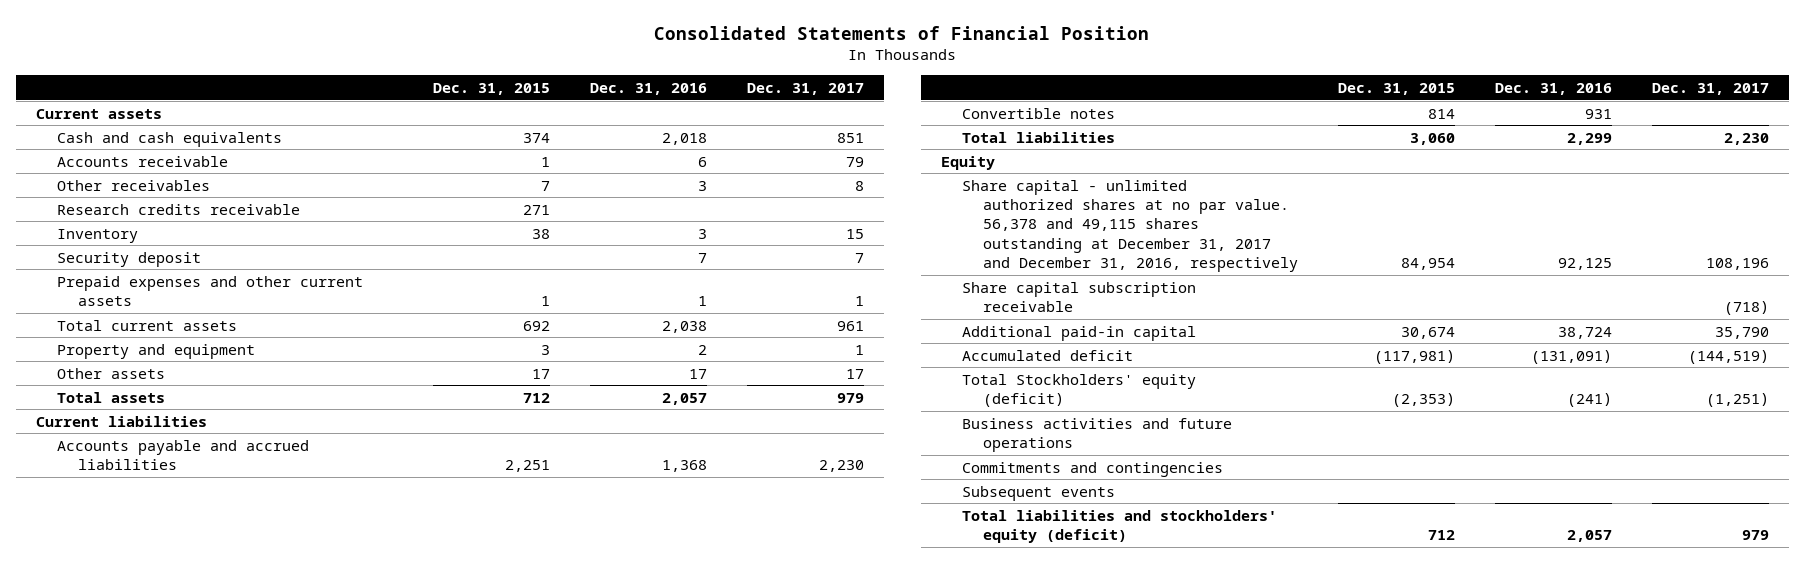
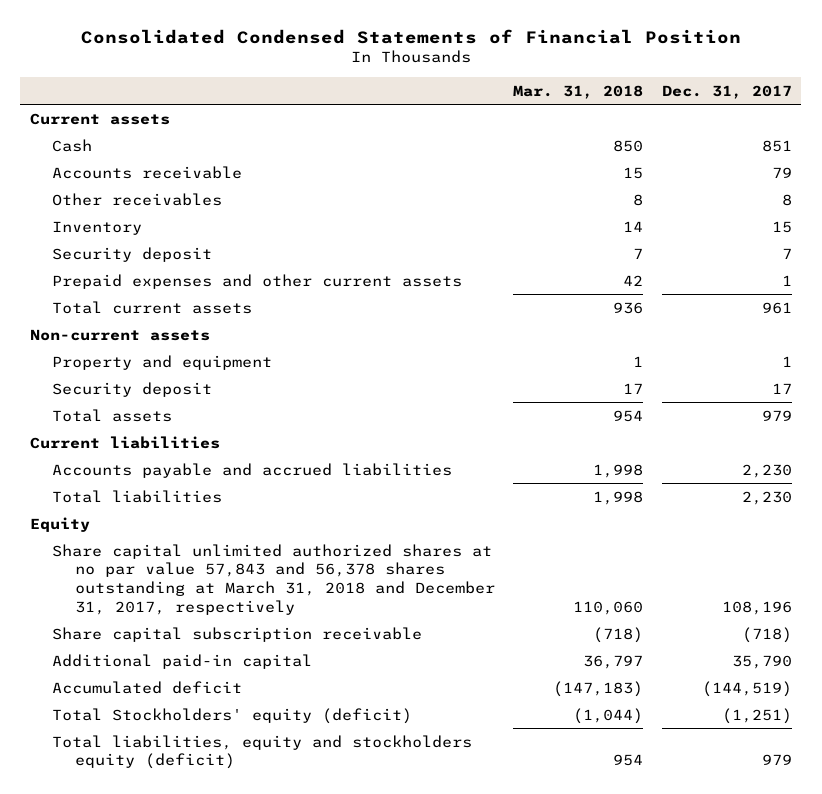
- Consolidated Statements of Financial Position
+ Consolidated Condensed Statements of Financial Position
- | Dec. 31, 2015 | Dec. 31, 2016 | Dec. 31, 2017
+ | Mar. 31, 2018 | Dec. 31, 2017
- Cash and cash equivalents | 374 | 2,018 | 851
+ Cash | 850 | 851
- Research credits receivable | 271 | |
+ Non-current assets
- Other assets | 17 | 17 | 17
+ Security deposit | 17 | 17
- Convertible notes | 814 | 931 |
- Share capital - unlimited authorized shares at no par value. 56,378 and 49,115 shares outstanding at December 31, 2017 and December 31, 2016, respectively | 84,954 | 92,125 | 108,196
+ Share capital unlimited authorized shares at no par value 57,843 and 56,378 shares outstanding at March 31, 2018 and December 31, 2017, respectively | 110,060 | 108,196
- Business activities and future operations
- Commitments and contingencies
- Subsequent events
- Total liabilities and stockholders' equity (deficit) | 712 | 2,057 | 979
+ Total liabilities, equity and stockholders equity (deficit) | 954 | 979

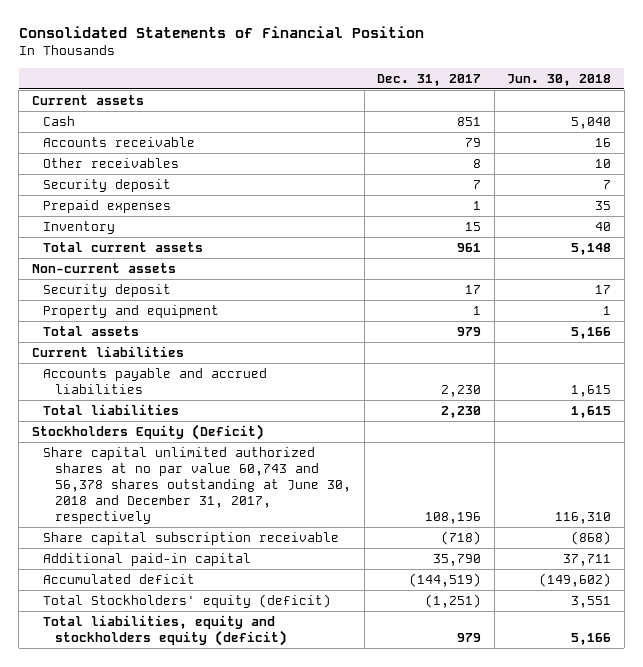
- Consolidated Condensed Statements of Financial Position
+ Consolidated Statements of Financial Position
- | Mar. 31, 2018 | Dec. 31, 2017
+ | Dec. 31, 2017 | Jun. 30, 2018
- Prepaid expenses and other current assets | 42 | 1
+ Prepaid expenses | 1 | 35
moved down: Inventory | 15 | 40
moved down: Property and equipment | 1 | 1
- Equity
- Share capital unlimited authorized shares at no par value 57,843 and 56,378 shares outstanding at March 31, 2018 and December 31, 2017, respectively | 110,060 | 108,196
+ Stockholders Equity (Deficit)
+ Share capital unlimited authorized shares at no par value 60,743 and 56,378 shares outstanding at June 30, 2018 and December 31, 2017, respectively | 108,196 | 116,310

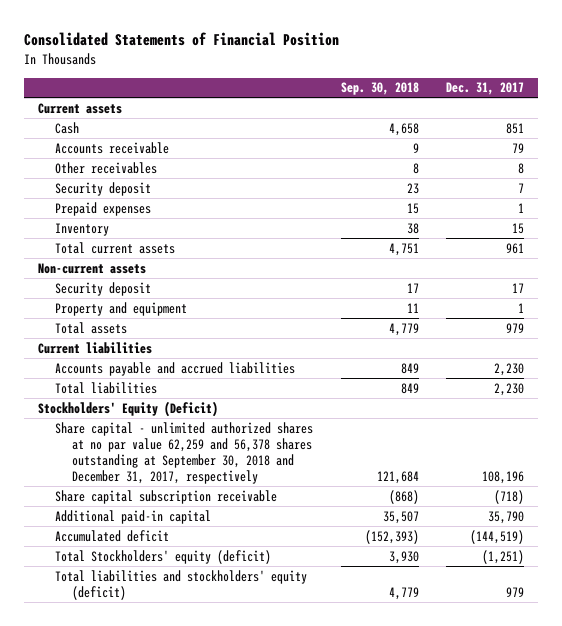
- | Dec. 31, 2017 | Jun. 30, 2018
+ | Sep. 30, 2018 | Dec. 31, 2017
- Stockholders Equity (Deficit)
- Share capital unlimited authorized shares at no par value 60,743 and 56,378 shares outstanding at June 30, 2018 and December 31, 2017, respectively | 108,196 | 116,310
+ Stockholders' Equity (Deficit)
+ Share capital - unlimited authorized shares at no par value 62,259 and 56,378 shares outstanding at September 30, 2018 and December 31, 2017, respectively | 121,684 | 108,196
- Total liabilities, equity and stockholders equity (deficit) | 979 | 5,166
+ Total liabilities and stockholders' equity (deficit) | 4,779 | 979

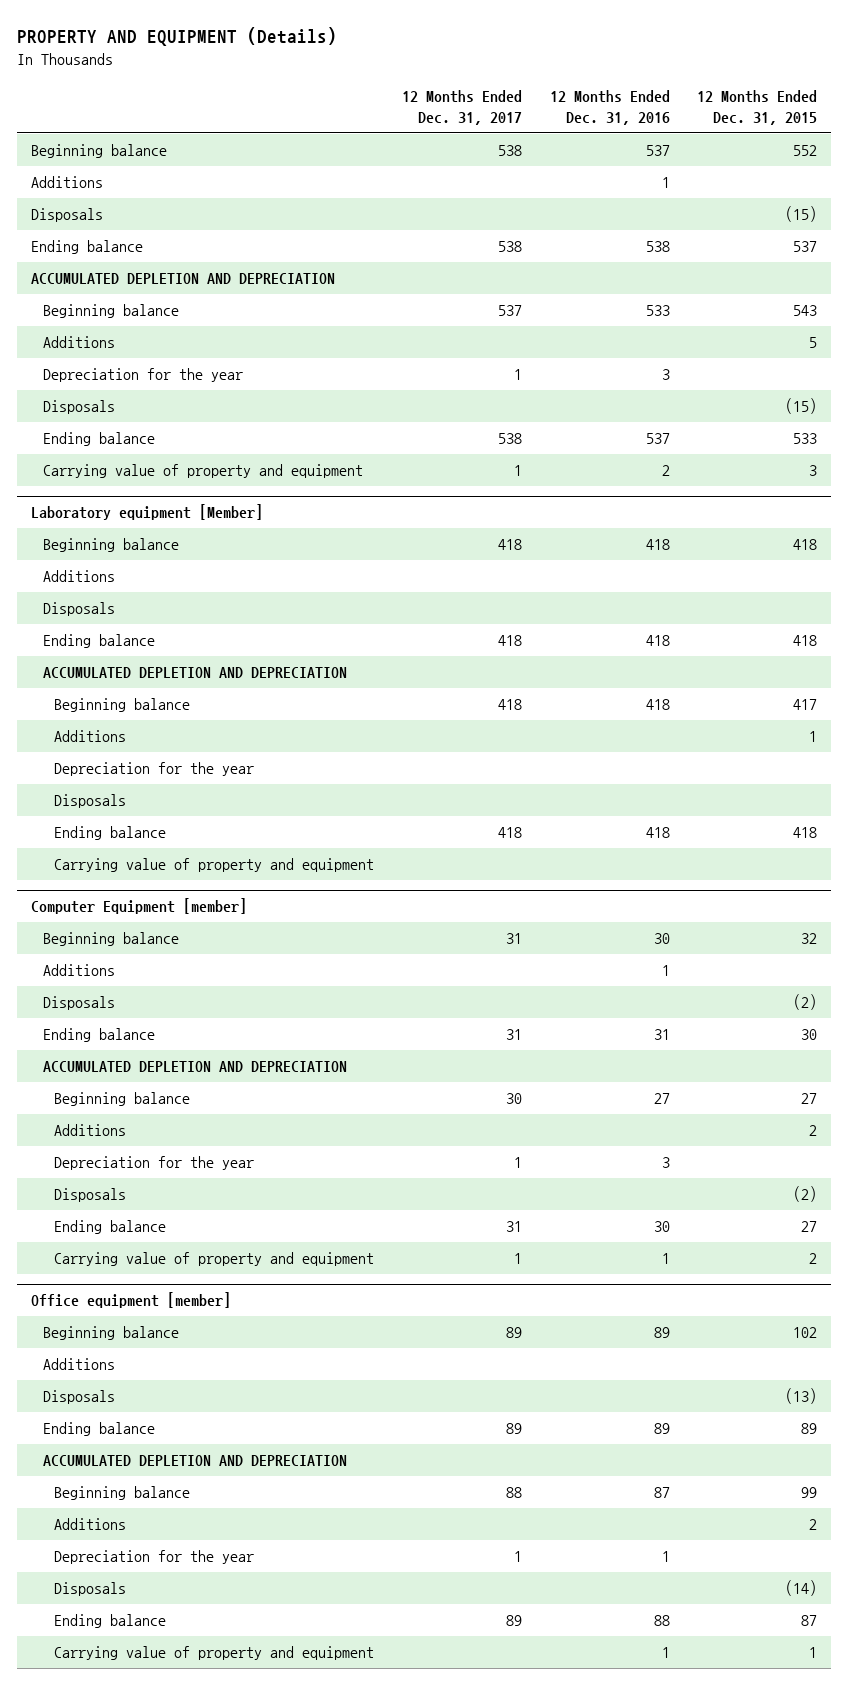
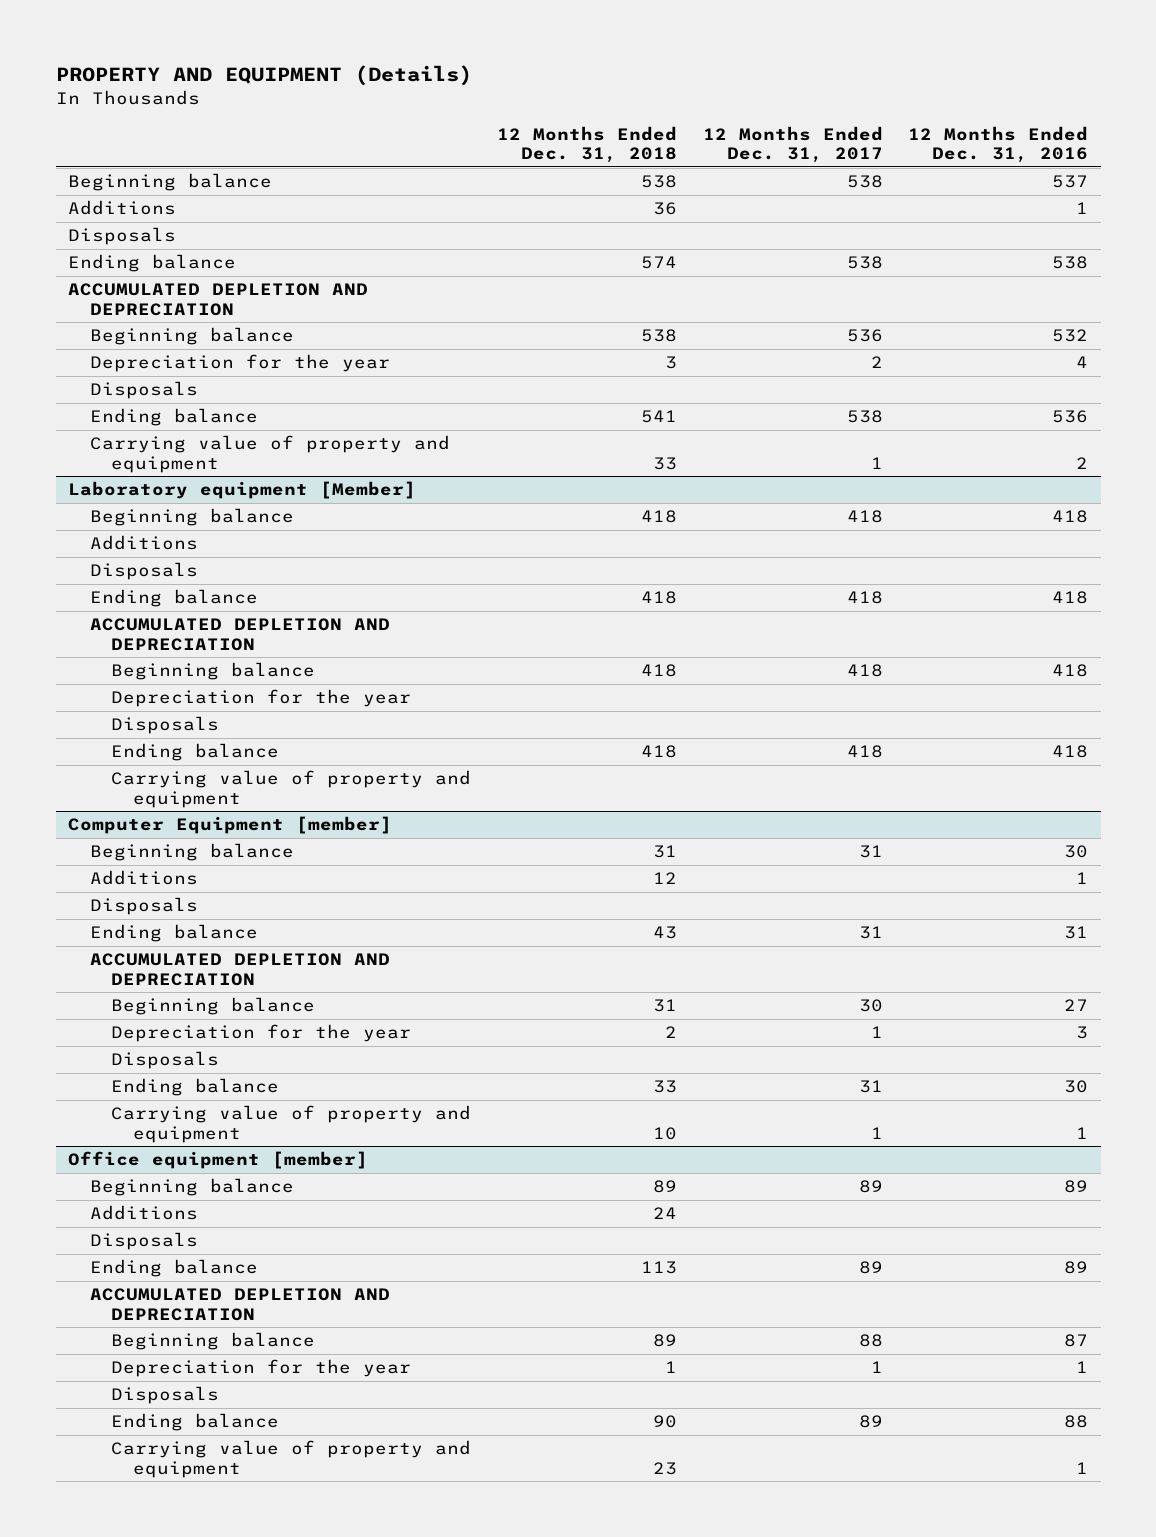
- | 12 Months Ended Dec. 31, 2017 | 12 Months Ended Dec. 31, 2016 | 12 Months Ended Dec. 31, 2015
+ | 12 Months Ended Dec. 31, 2018 | 12 Months Ended Dec. 31, 2017 | 12 Months Ended Dec. 31, 2016
- Beginning balance | 537 | 533 | 543
- Additions | | | 5
- Depreciation for the year | 1 | 3 |
+ Beginning balance | 538 | 536 | 532
+ Depreciation for the year | 3 | 2 | 4
- Ending balance | 538 | 537 | 533
+ Ending balance | 541 | 538 | 536
@ Laboratory equipment [Member]
- Additions | | | 1
@ Computer Equipment [member]
- Additions | | | 2
@ Office equipment [member]
- Additions | | | 2

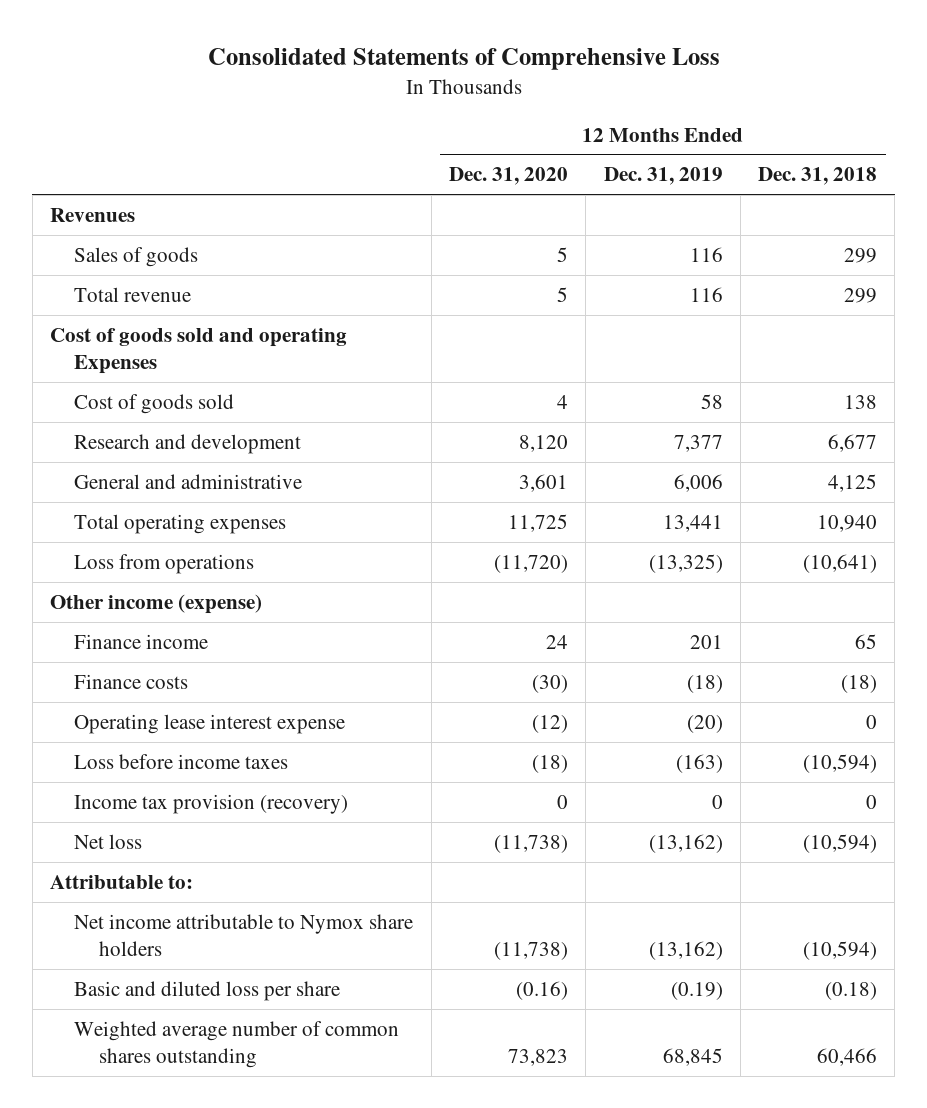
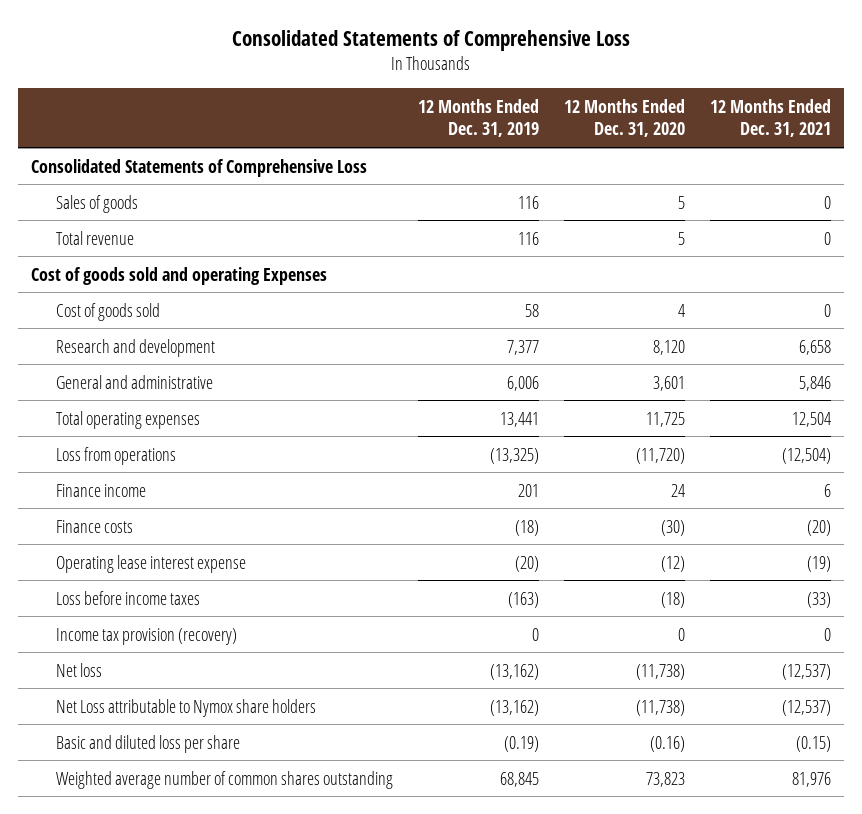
- | 12 Months Ended Dec. 31, 2020 | 12 Months Ended Dec. 31, 2019 | 12 Months Ended Dec. 31, 2018
+ | 12 Months Ended Dec. 31, 2019 | 12 Months Ended Dec. 31, 2020 | 12 Months Ended Dec. 31, 2021
- Revenues
+ Consolidated Statements of Comprehensive Loss
- Other income (expense)
- Attributable to:
- Net income attributable to Nymox share holders | (11,738) | (13,162) | (10,594)
+ Net Loss attributable to Nymox share holders | (13,162) | (11,738) | (12,537)

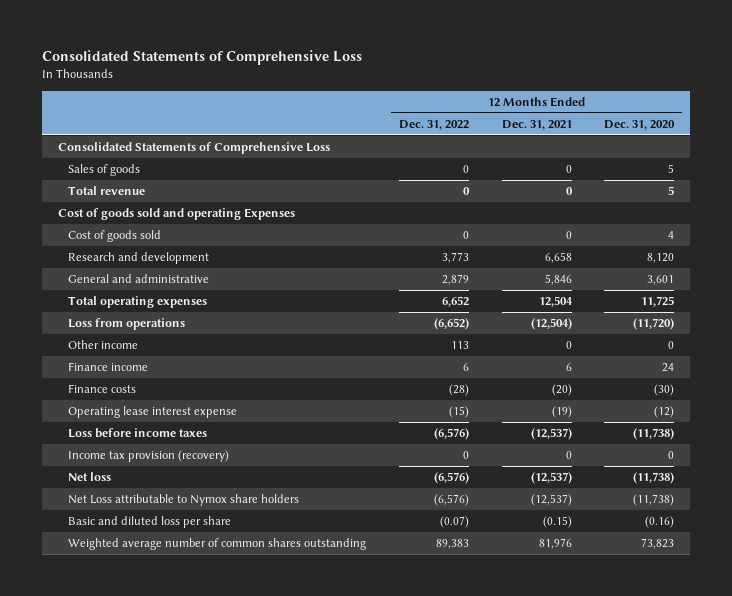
- | 12 Months Ended Dec. 31, 2019 | 12 Months Ended Dec. 31, 2020 | 12 Months Ended Dec. 31, 2021
+ | 12 Months Ended Dec. 31, 2022 | 12 Months Ended Dec. 31, 2021 | 12 Months Ended Dec. 31, 2020
+ Other income | 113 | 0 | 0
- Loss before income taxes | (163) | (18) | (33)
+ Loss before income taxes | (6,576) | (12,537) | (11,738)

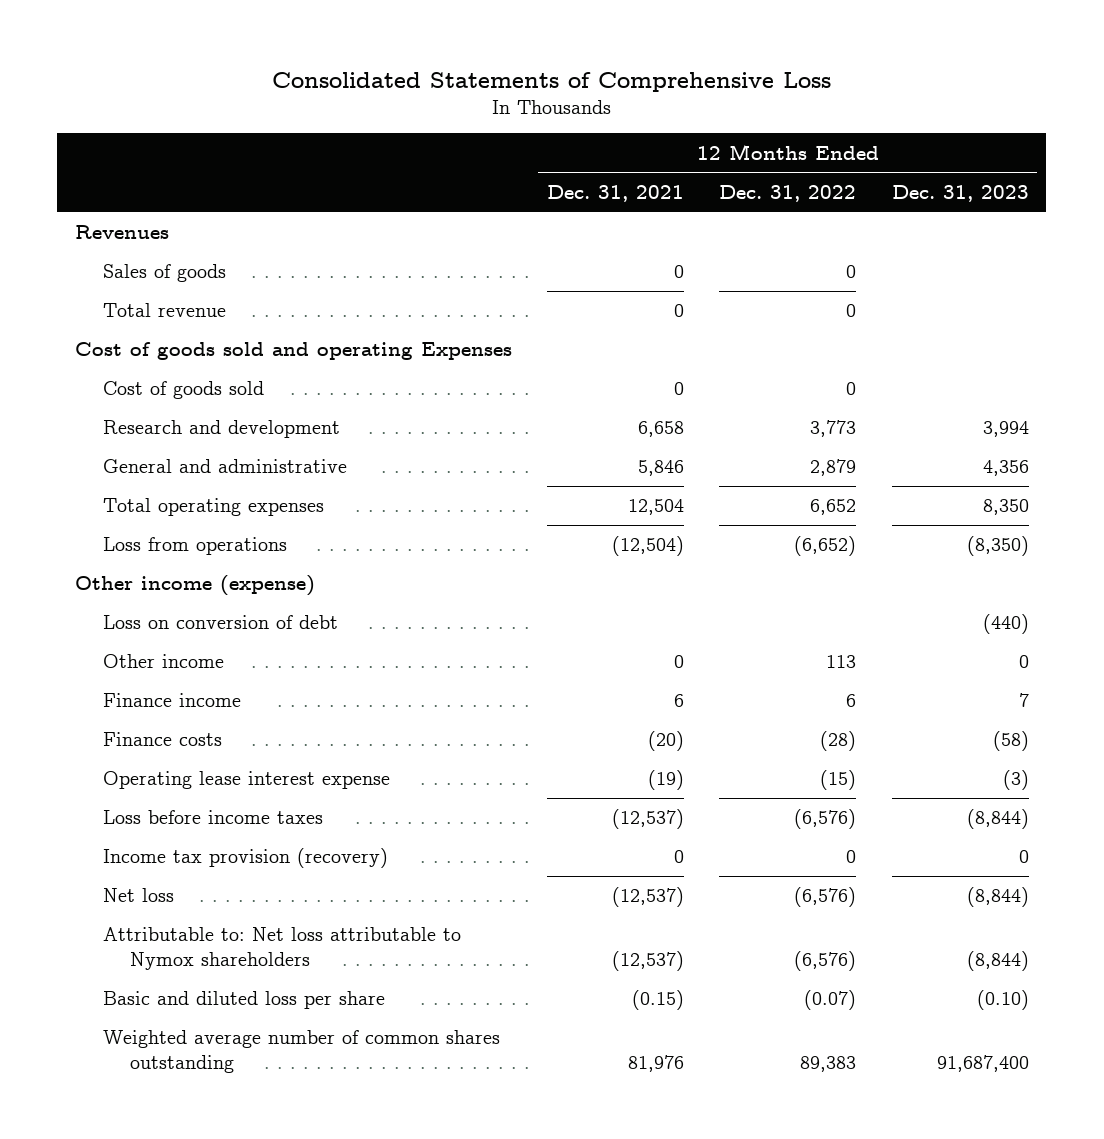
- | 12 Months Ended Dec. 31, 2022 | 12 Months Ended Dec. 31, 2021 | 12 Months Ended Dec. 31, 2020
+ | 12 Months Ended Dec. 31, 2021 | 12 Months Ended Dec. 31, 2022 | 12 Months Ended Dec. 31, 2023
- Consolidated Statements of Comprehensive Loss
+ Revenues
+ Other income (expense)
+ Loss on conversion of debt | | | (440)
- Net Loss attributable to Nymox share holders | (6,576) | (12,537) | (11,738)
+ Attributable to: Net loss attributable to Nymox shareholders | (12,537) | (6,576) | (8,844)

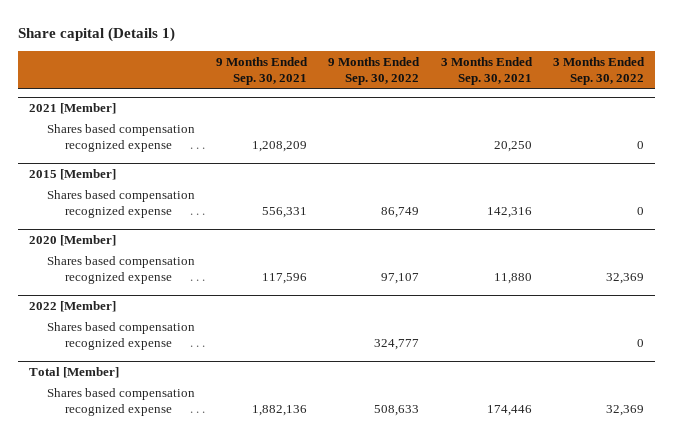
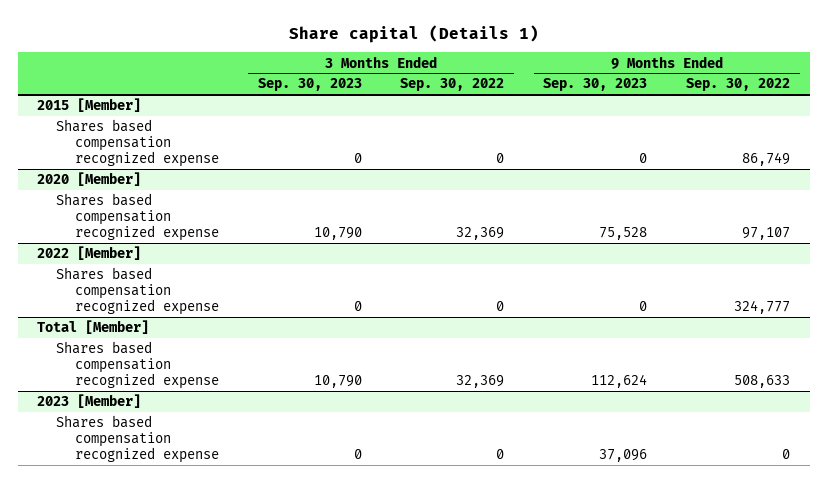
- | 9 Months Ended Sep. 30, 2021 | 9 Months Ended Sep. 30, 2022 | 3 Months Ended Sep. 30, 2021 | 3 Months Ended Sep. 30, 2022
+ | 3 Months Ended Sep. 30, 2023 | 3 Months Ended Sep. 30, 2022 | 9 Months Ended Sep. 30, 2023 | 9 Months Ended Sep. 30, 2022
- 2021 [Member]
- Shares based compensation recognized expense | 1,208,209 | | 20,250 | 0
+ 2023 [Member]
+ Shares based compensation recognized expense | 0 | 0 | 37,096 | 0

